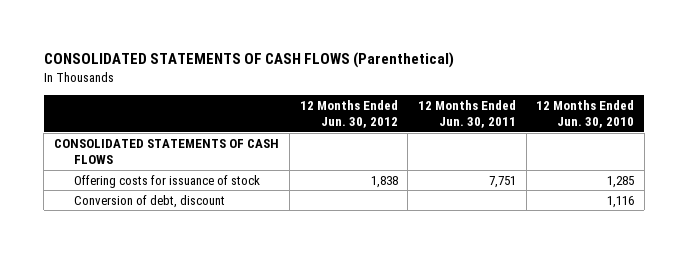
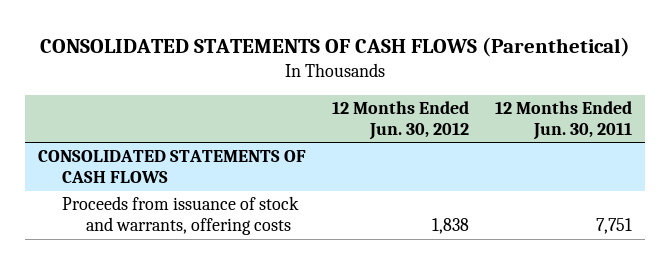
- | 12 Months Ended Jun. 30, 2012 | 12 Months Ended Jun. 30, 2011 | 12 Months Ended Jun. 30, 2010
+ | 12 Months Ended Jun. 30, 2012 | 12 Months Ended Jun. 30, 2011
- Offering costs for issuance of stock | 1,838 | 7,751 | 1,285
- Conversion of debt, discount | | | 1,116
+ Proceeds from issuance of stock and warrants, offering costs | 1,838 | 7,751

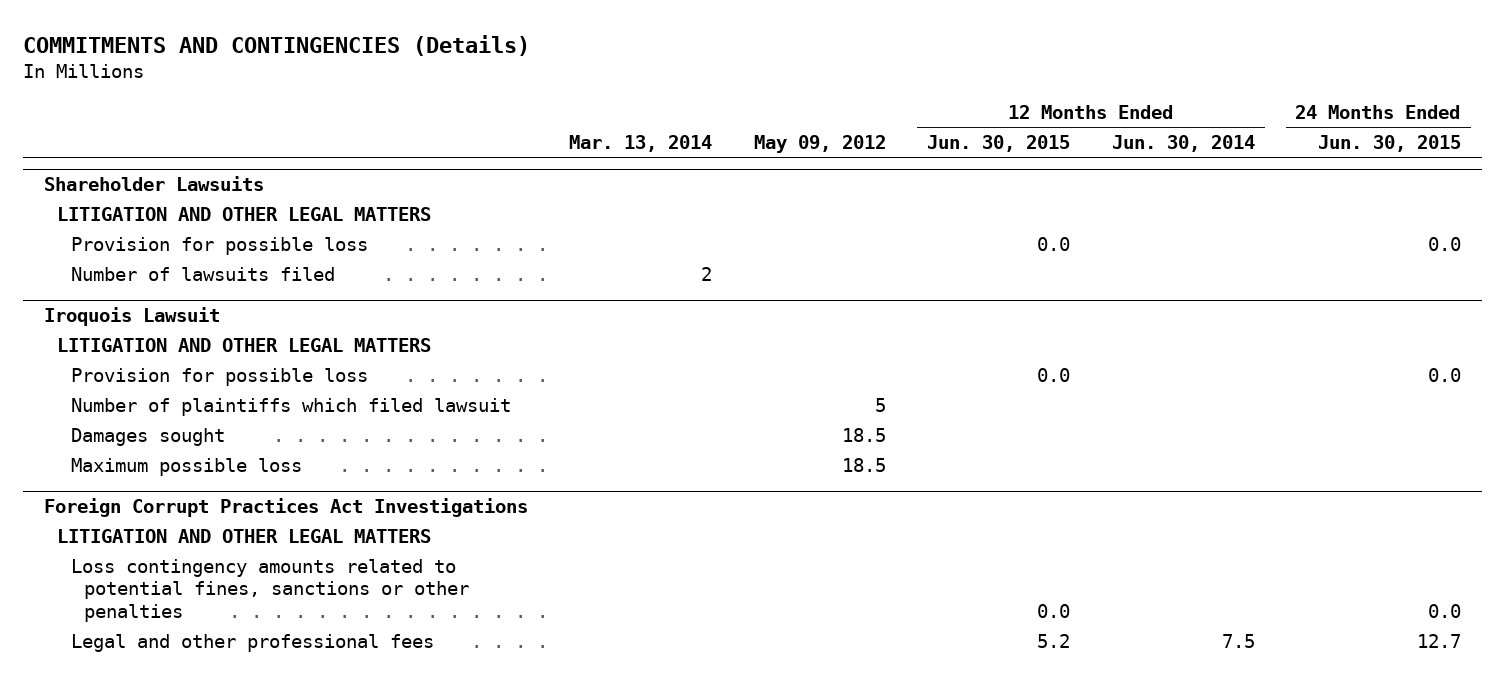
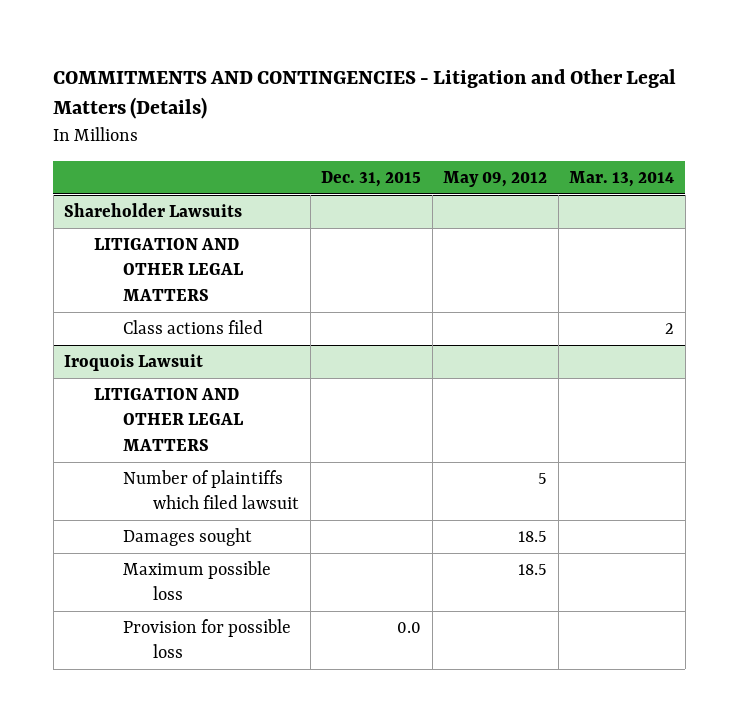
- COMMITMENTS AND CONTINGENCIES (Details)
+ COMMITMENTS AND CONTINGENCIES - Litigation and Other Legal Matters (Details)
- | Mar. 13, 2014 | May 09, 2012 | 12 Months Ended Jun. 30, 2015 | 12 Months Ended Jun. 30, 2014 | 24 Months Ended Jun. 30, 2015
+ | Dec. 31, 2015 | May 09, 2012 | Mar. 13, 2014
@ Shareholder Lawsuits
- Provision for possible loss | | | 0.0 | | 0.0
- Number of lawsuits filed | 2 | | | |
+ Class actions filed | | | 2
- Foreign Corrupt Practices Act Investigations
- LITIGATION AND OTHER LEGAL MATTERS
- Loss contingency amounts related to potential fines, sanctions or other penalties | | | 0.0 | | 0.0
- Legal and other professional fees | | | 5.2 | 7.5 | 12.7
@ Iroquois Lawsuit
moved down: Provision for possible loss | 0.0 | |

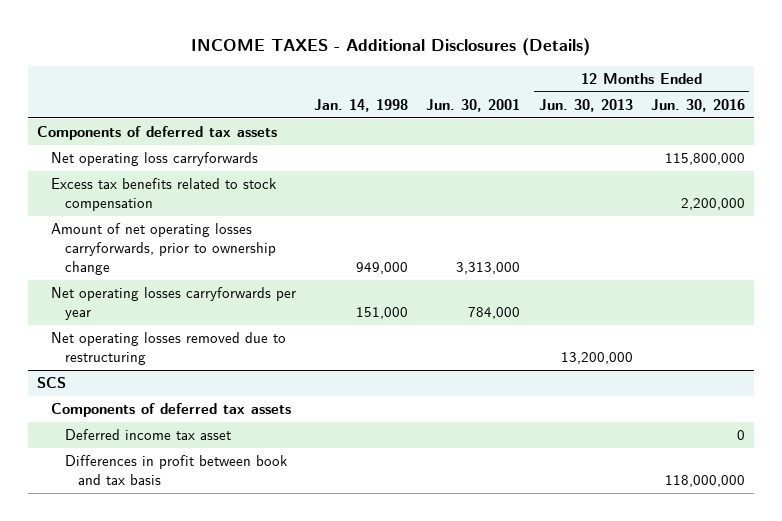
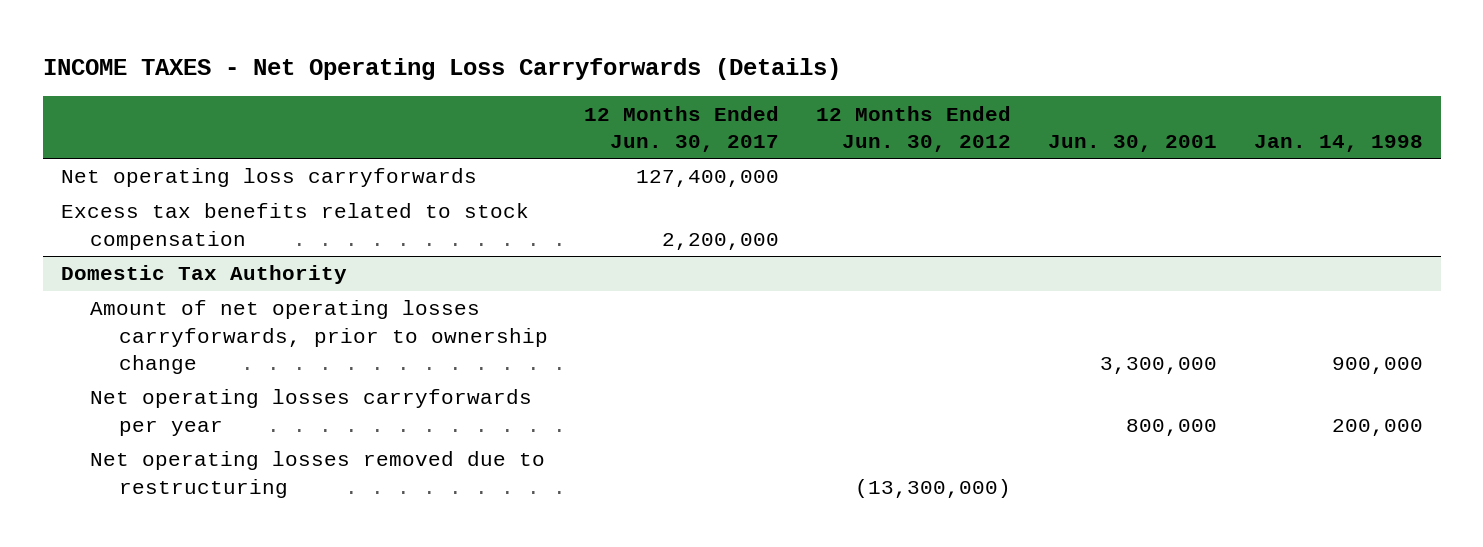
- INCOME TAXES - Additional Disclosures (Details)
+ INCOME TAXES - Net Operating Loss Carryforwards (Details)
- | Jan. 14, 1998 | Jun. 30, 2001 | 12 Months Ended Jun. 30, 2013 | 12 Months Ended Jun. 30, 2016
+ | 12 Months Ended Jun. 30, 2017 | 12 Months Ended Jun. 30, 2012 | Jun. 30, 2001 | Jan. 14, 1998
- Components of deferred tax assets
- Amount of net operating losses carryforwards, prior to ownership change | 949,000 | 3,313,000 | |
- Net operating losses carryforwards per year | 151,000 | 784,000 | |
- Net operating losses removed due to restructuring | | | 13,200,000 |
- SCS
- Components of deferred tax assets
- Deferred income tax asset | | | | 0
- Differences in profit between book and tax basis | | | | 118,000,000
+ Domestic Tax Authority
+ Amount of net operating losses carryforwards, prior to ownership change | | | 3,300,000 | 900,000
+ Net operating losses carryforwards per year | | | 800,000 | 200,000
+ Net operating losses removed due to restructuring | | (13,300,000) | |

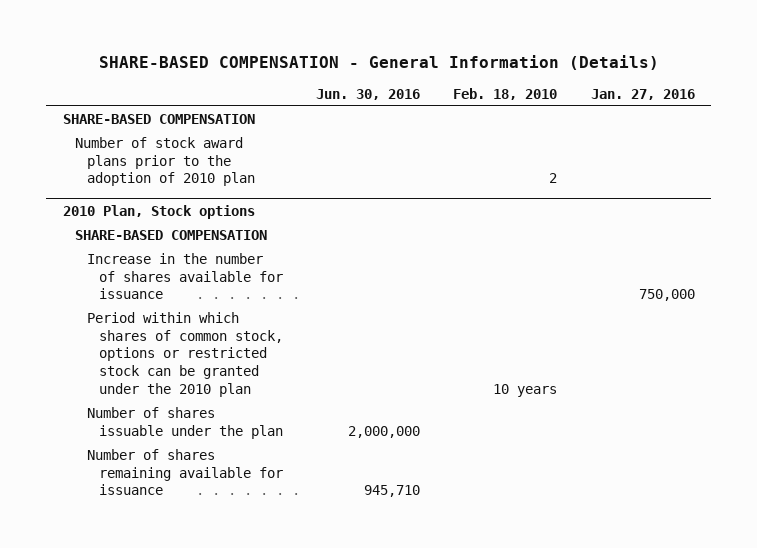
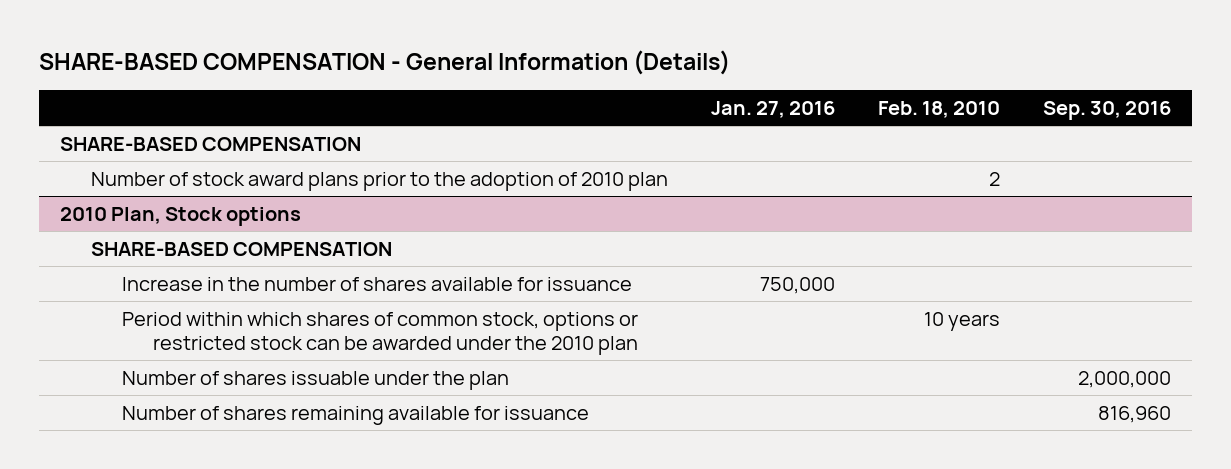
- | Jun. 30, 2016 | Feb. 18, 2010 | Jan. 27, 2016
+ | Jan. 27, 2016 | Feb. 18, 2010 | Sep. 30, 2016
@ 2010 Plan, Stock options
- Period within which shares of common stock, options or restricted stock can be granted under the 2010 plan | | 10 years |
+ Period within which shares of common stock, options or restricted stock can be awarded under the 2010 plan | | 10 years |

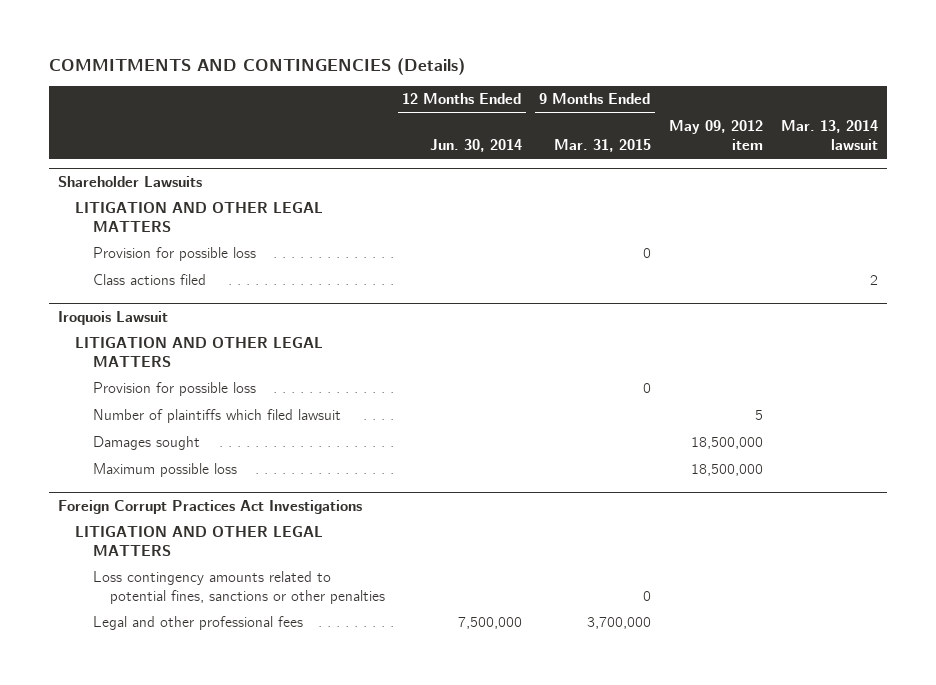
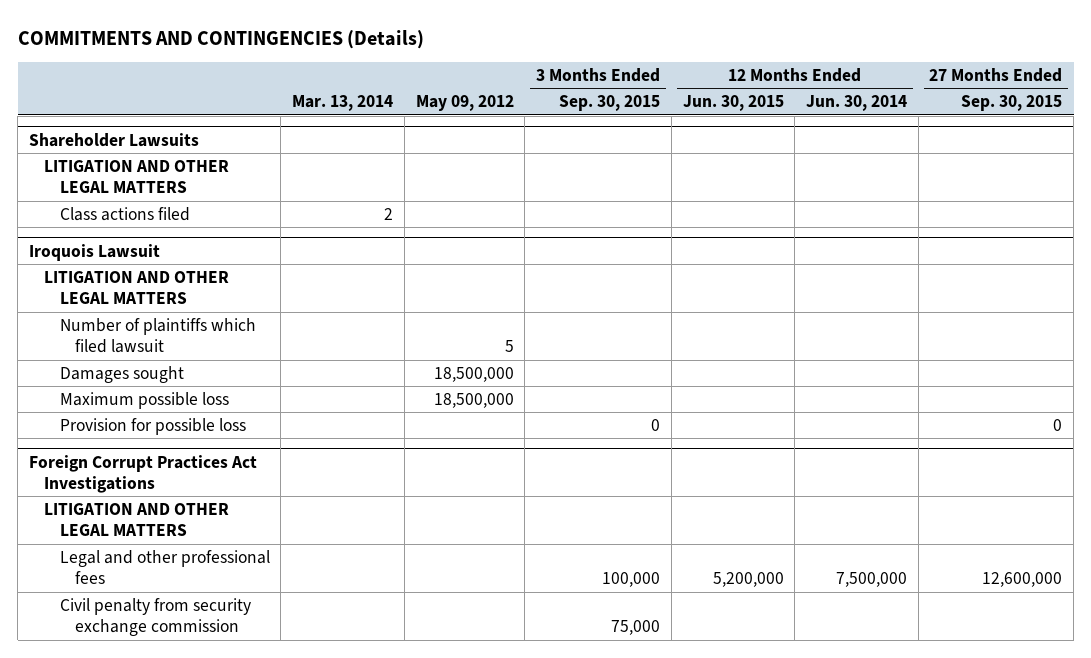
- | 12 Months Ended Jun. 30, 2014 | 9 Months Ended Mar. 31, 2015 | May 09, 2012 item | Mar. 13, 2014 lawsuit
+ | Mar. 13, 2014 | May 09, 2012 | 3 Months Ended Sep. 30, 2015 | 12 Months Ended Jun. 30, 2015 | 12 Months Ended Jun. 30, 2014 | 27 Months Ended Sep. 30, 2015
@ Shareholder Lawsuits
- Provision for possible loss | | 0 | |
@ Iroquois Lawsuit
moved down: Provision for possible loss | | | 0 | | | 0
@ Foreign Corrupt Practices Act Investigations
- Loss contingency amounts related to potential fines, sanctions or other penalties | | 0 | |
+ Civil penalty from security exchange commission | | | 75,000 | | |

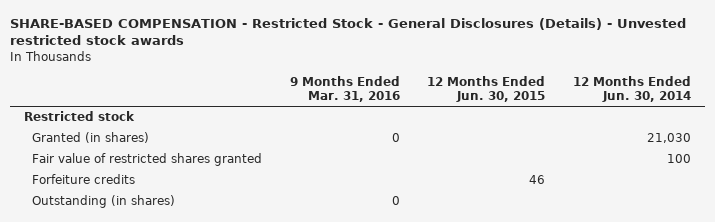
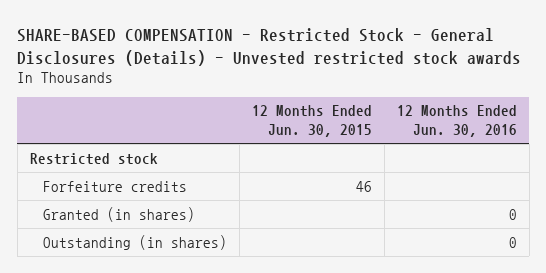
- | 9 Months Ended Mar. 31, 2016 | 12 Months Ended Jun. 30, 2015 | 12 Months Ended Jun. 30, 2014
+ | 12 Months Ended Jun. 30, 2015 | 12 Months Ended Jun. 30, 2016
- Fair value of restricted shares granted | | | 100
moved down: Granted (in shares) | | 0

